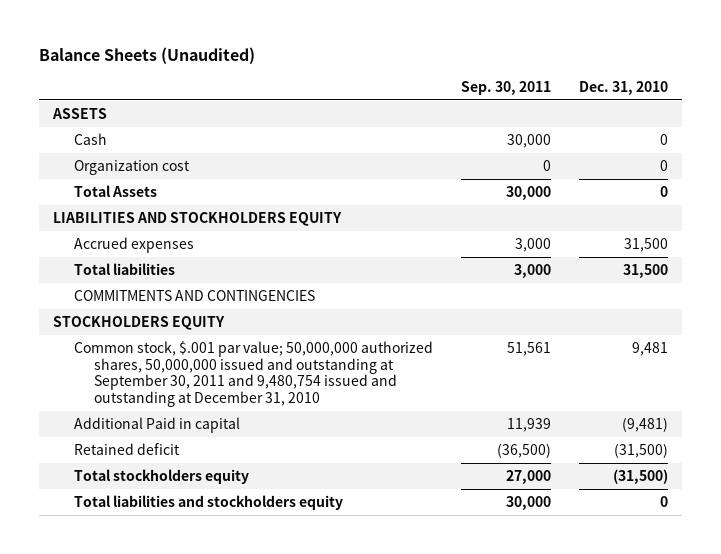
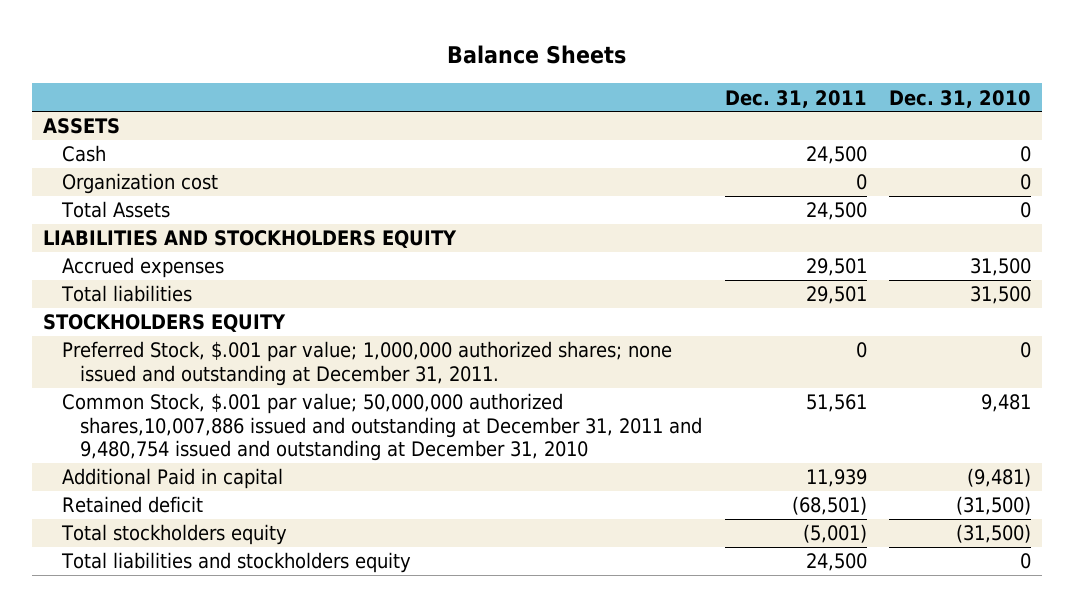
- Balance Sheets (Unaudited)
+ Balance Sheets
- | Sep. 30, 2011 | Dec. 31, 2010
+ | Dec. 31, 2011 | Dec. 31, 2010
- COMMITMENTS AND CONTINGENCIES
- Common stock, $.001 par value; 50,000,000 authorized shares, 50,000,000 issued and outstanding at September 30, 2011 and 9,480,754 issued and outstanding at December 31, 2010 | 51,561 | 9,481
+ Preferred Stock, $.001 par value; 1,000,000 authorized shares; none issued and outstanding at December 31, 2011. | 0 | 0
+ Common Stock, $.001 par value; 50,000,000 authorized shares,10,007,886 issued and outstanding at December 31, 2011 and 9,480,754 issued and outstanding at December 31, 2010 | 51,561 | 9,481

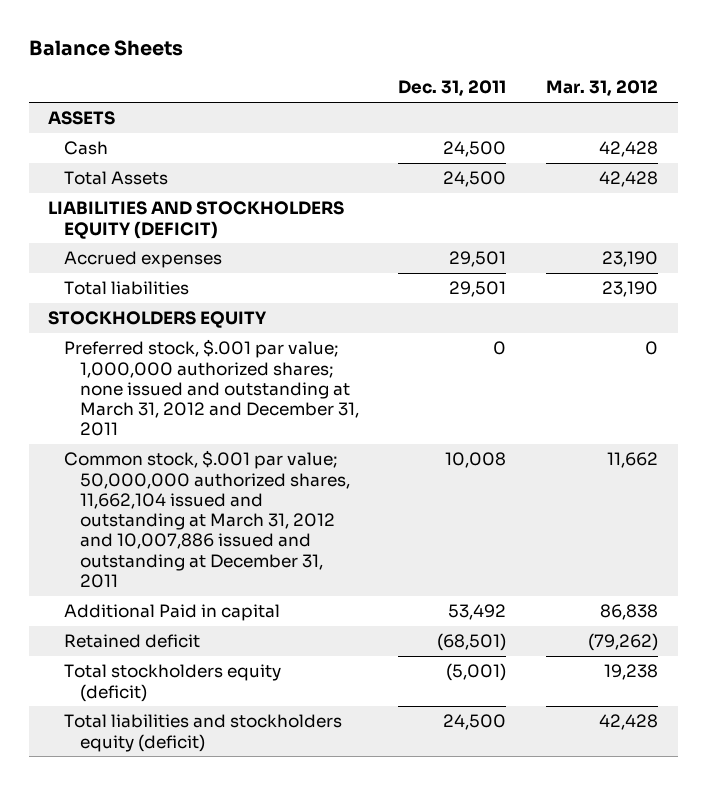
- | Dec. 31, 2011 | Dec. 31, 2010
+ | Dec. 31, 2011 | Mar. 31, 2012
- Organization cost | 0 | 0
- LIABILITIES AND STOCKHOLDERS EQUITY
+ LIABILITIES AND STOCKHOLDERS EQUITY (DEFICIT)
- Preferred Stock, $.001 par value; 1,000,000 authorized shares; none issued and outstanding at December 31, 2011. | 0 | 0
- Common Stock, $.001 par value; 50,000,000 authorized shares,10,007,886 issued and outstanding at December 31, 2011 and 9,480,754 issued and outstanding at December 31, 2010 | 51,561 | 9,481
- Additional Paid in capital | 11,939 | (9,481)
+ Preferred stock, $.001 par value; 1,000,000 authorized shares; none issued and outstanding at March 31, 2012 and December 31, 2011 | 0 | 0
+ Common stock, $.001 par value; 50,000,000 authorized shares, 11,662,104 issued and outstanding at March 31, 2012 and 10,007,886 issued and outstanding at December 31, 2011 | 10,008 | 11,662
+ Additional Paid in capital | 53,492 | 86,838
- Total stockholders equity | (5,001) | (31,500)
- Total liabilities and stockholders equity | 24,500 | 0
+ Total stockholders equity (deficit) | (5,001) | 19,238
+ Total liabilities and stockholders equity (deficit) | 24,500 | 42,428

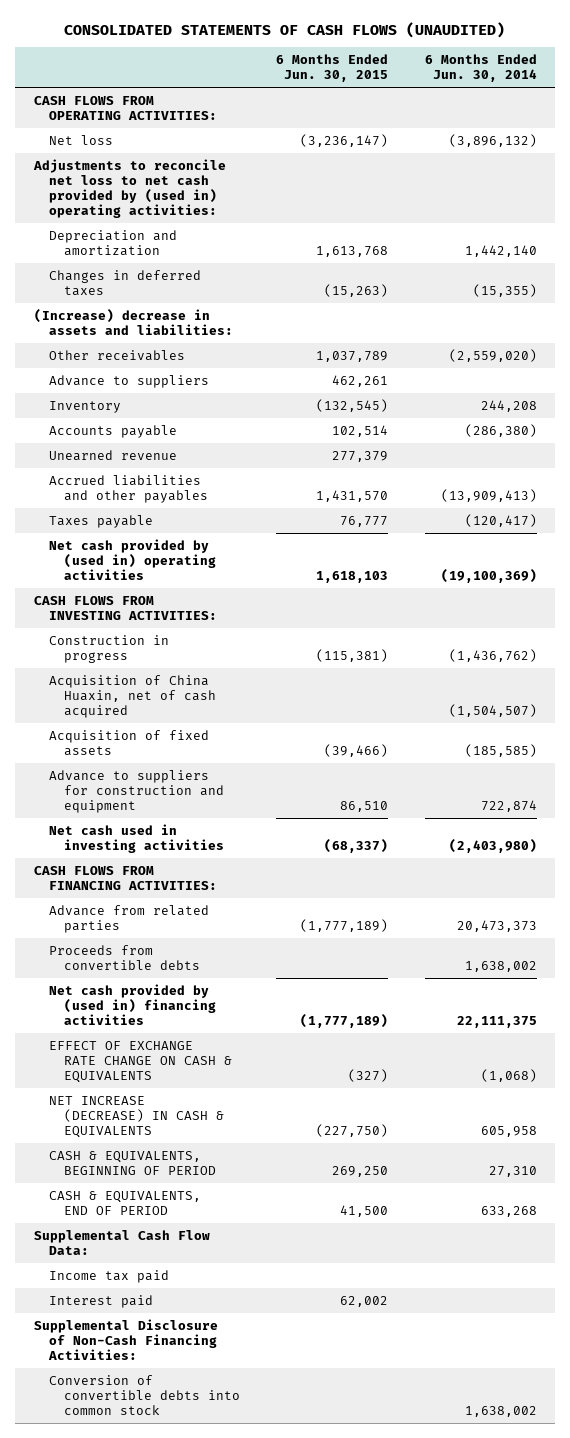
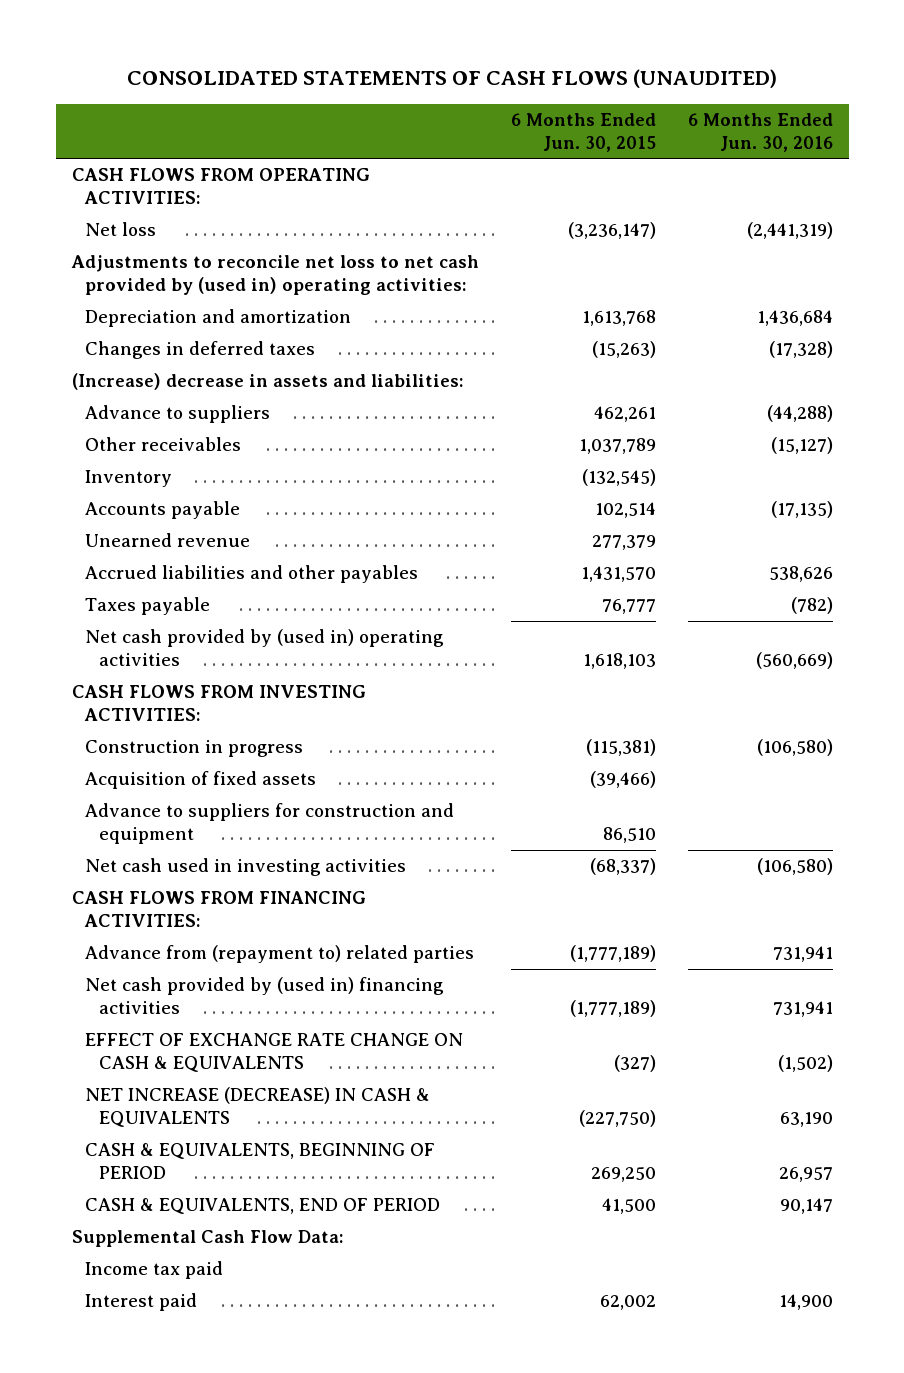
- | 6 Months Ended Jun. 30, 2015 | 6 Months Ended Jun. 30, 2014
+ | 6 Months Ended Jun. 30, 2015 | 6 Months Ended Jun. 30, 2016
moved down: Other receivables | 1,037,789 | (15,127)
- Acquisition of China Huaxin, net of cash acquired | | (1,504,507)
- Advance from related parties | (1,777,189) | 20,473,373
- Proceeds from convertible debts | | 1,638,002
+ Advance from (repayment to) related parties | (1,777,189) | 731,941
- Supplemental Disclosure of Non-Cash Financing Activities:
- Conversion of convertible debts into common stock | | 1,638,002

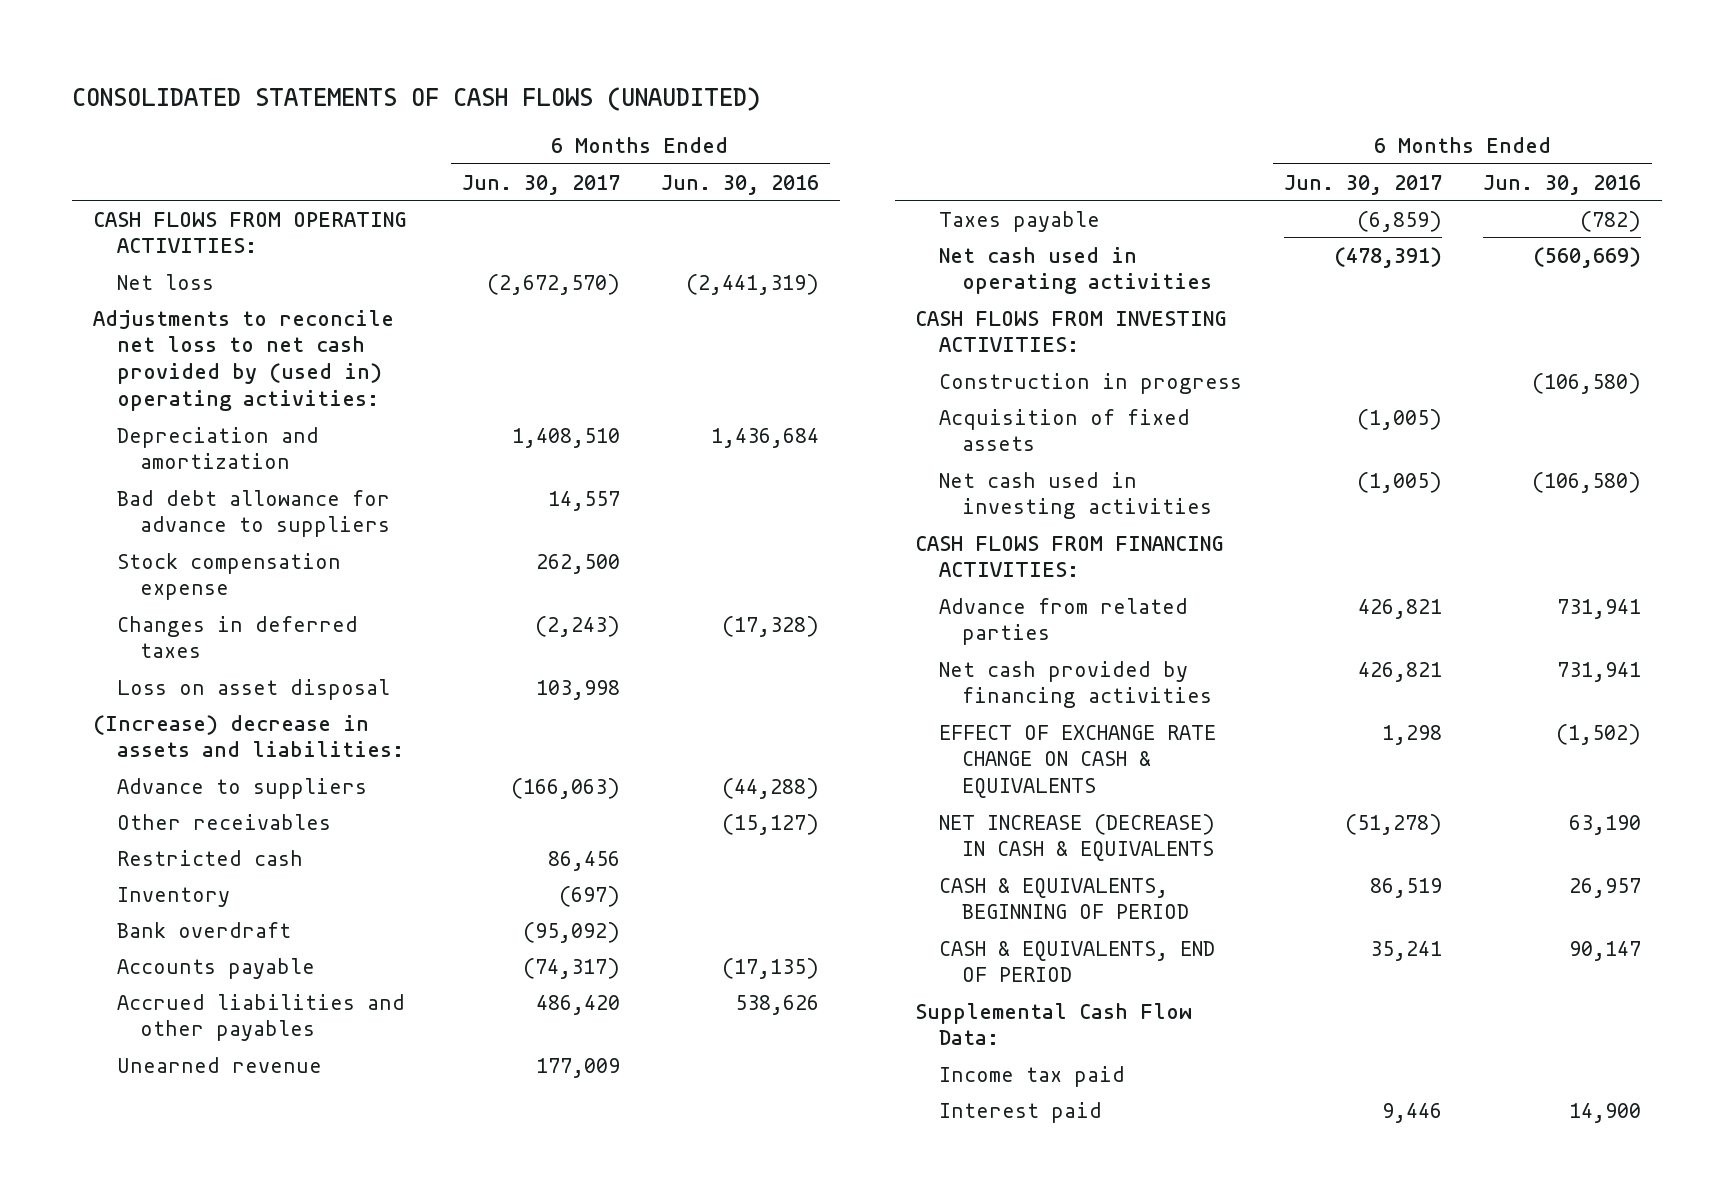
- | 6 Months Ended Jun. 30, 2015 | 6 Months Ended Jun. 30, 2016
+ | 6 Months Ended Jun. 30, 2017 | 6 Months Ended Jun. 30, 2016
+ Bad debt allowance for advance to suppliers | 14,557 |
+ Stock compensation expense | 262,500 |
+ Loss on asset disposal | 103,998 |
+ Restricted cash | 86,456 |
+ Bank overdraft | (95,092) |
moved down: Unearned revenue | 177,009 |
- Net cash provided by (used in) operating activities | 1,618,103 | (560,669)
+ Net cash used in operating activities | (478,391) | (560,669)
- Advance to suppliers for construction and equipment | 86,510 |
- Advance from (repayment to) related parties | (1,777,189) | 731,941
- Net cash provided by (used in) financing activities | (1,777,189) | 731,941
+ Advance from related parties | 426,821 | 731,941
+ Net cash provided by financing activities | 426,821 | 731,941

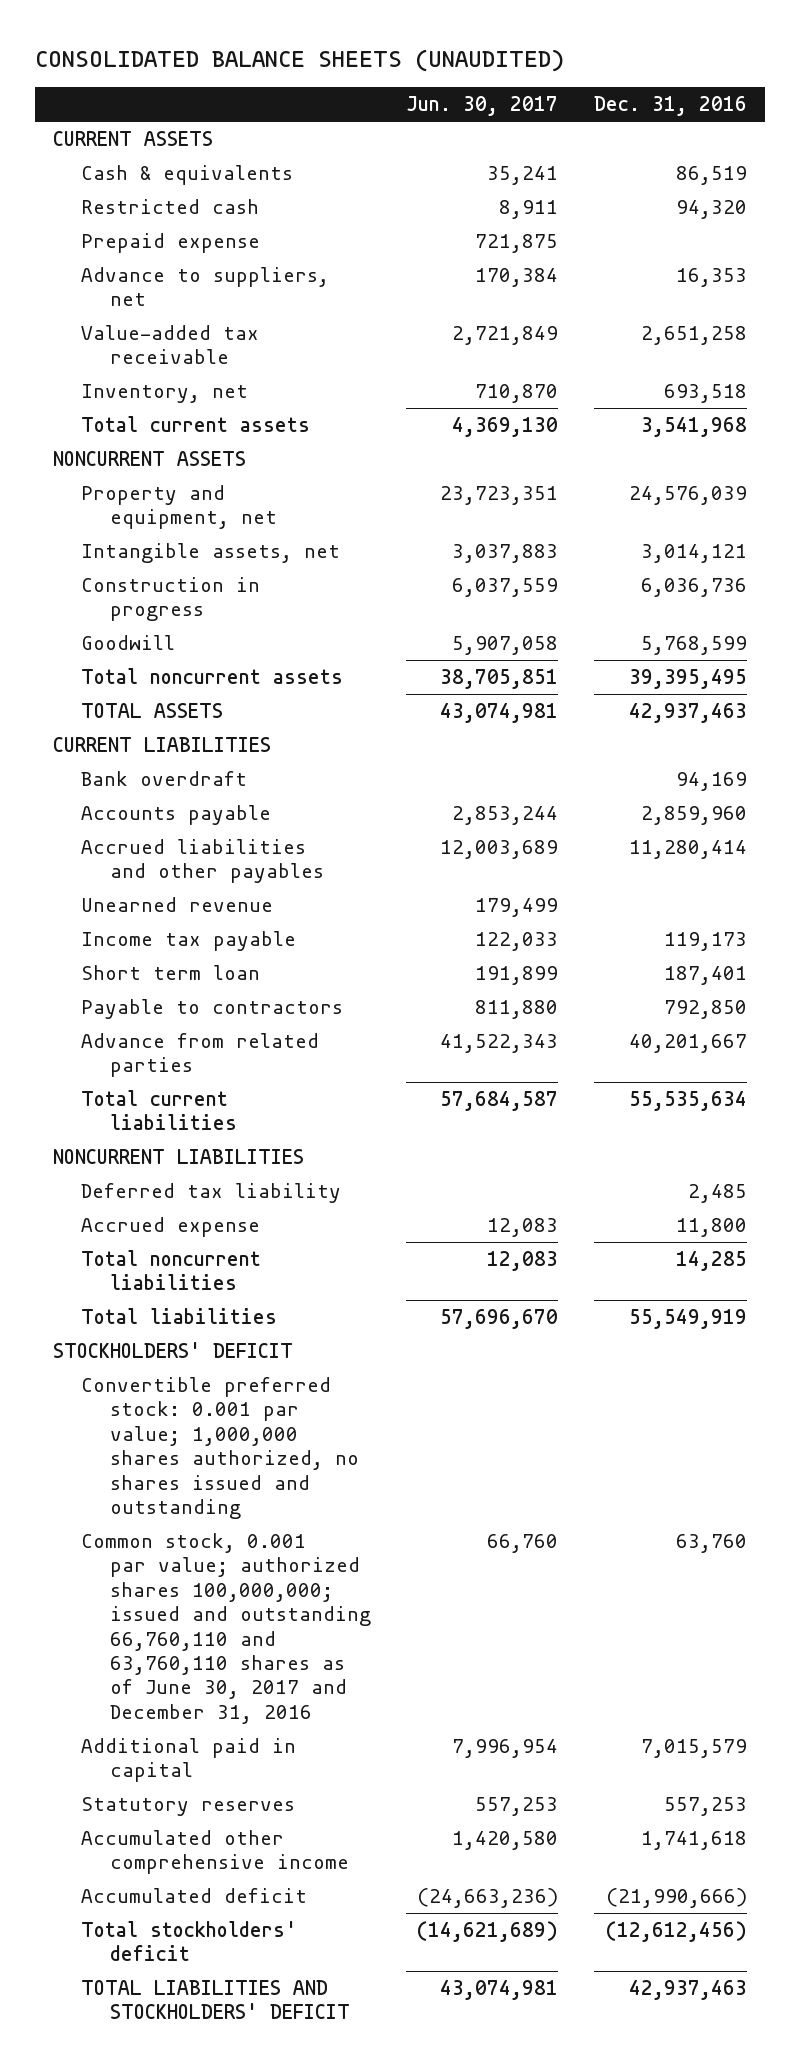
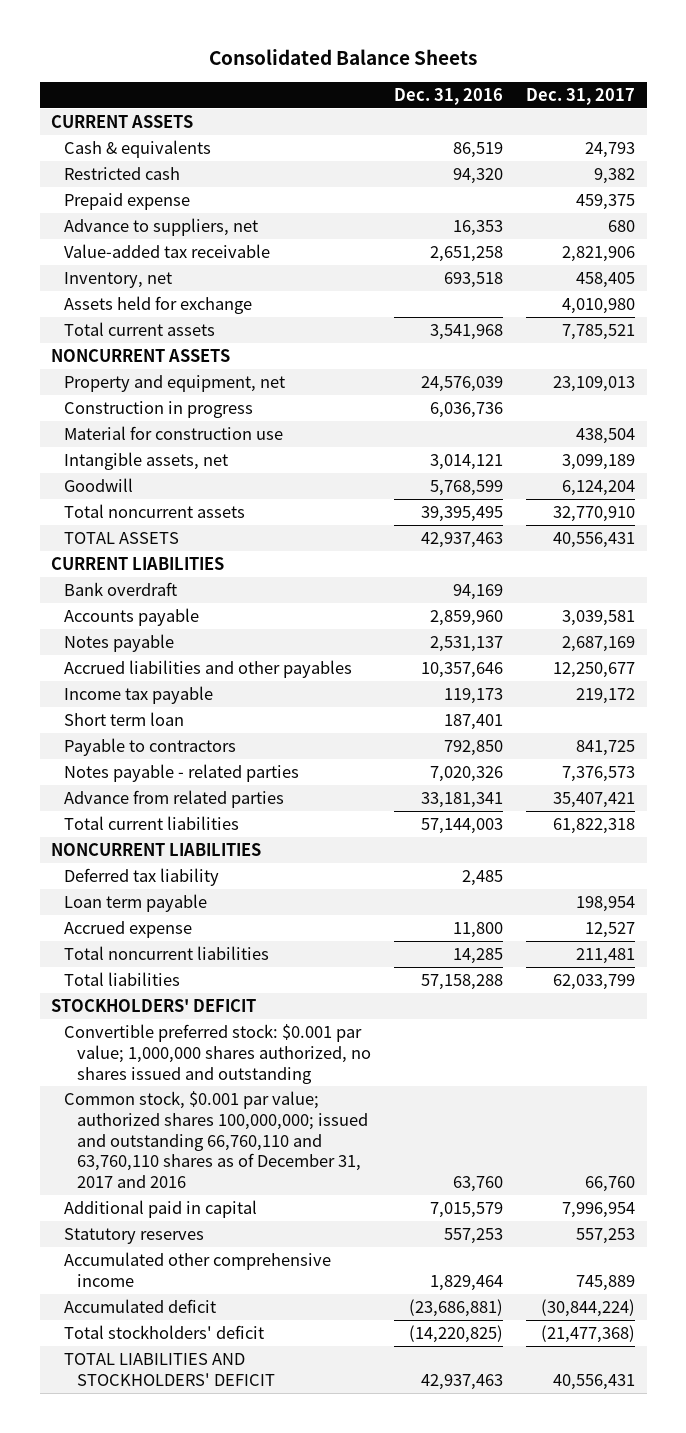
- CONSOLIDATED BALANCE SHEETS (UNAUDITED)
+ Consolidated Balance Sheets
- | Jun. 30, 2017 | Dec. 31, 2016
+ | Dec. 31, 2016 | Dec. 31, 2017
+ Assets held for exchange | | 4,010,980
+ Material for construction use | | 438,504
moved down: Intangible assets, net | 3,014,121 | 3,099,189
- Accrued liabilities and other payables | 12,003,689 | 11,280,414
- Unearned revenue | 179,499 |
+ Notes payable | 2,531,137 | 2,687,169
+ Accrued liabilities and other payables | 10,357,646 | 12,250,677
- Advance from related parties | 41,522,343 | 40,201,667
- Total current liabilities | 57,684,587 | 55,535,634
+ Notes payable - related parties | 7,020,326 | 7,376,573
+ Advance from related parties | 33,181,341 | 35,407,421
+ Total current liabilities | 57,144,003 | 61,822,318
+ Loan term payable | | 198,954
- Total liabilities | 57,696,670 | 55,549,919
+ Total liabilities | 57,158,288 | 62,033,799
- Convertible preferred stock: 0.001 par value; 1,000,000 shares authorized, no shares issued and outstanding
- Common stock, 0.001 par value; authorized shares 100,000,000; issued and outstanding 66,760,110 and 63,760,110 shares as of June 30, 2017 and December 31, 2016 | 66,760 | 63,760
+ Convertible preferred stock: $0.001 par value; 1,000,000 shares authorized, no shares issued and outstanding
+ Common stock, $0.001 par value; authorized shares 100,000,000; issued and outstanding 66,760,110 and 63,760,110 shares as of December 31, 2017 and 2016 | 63,760 | 66,760
- Accumulated other comprehensive income | 1,420,580 | 1,741,618
- Accumulated deficit | (24,663,236) | (21,990,666)
- Total stockholders' deficit | (14,621,689) | (12,612,456)
+ Accumulated other comprehensive income | 1,829,464 | 745,889
+ Accumulated deficit | (23,686,881) | (30,844,224)
+ Total stockholders' deficit | (14,220,825) | (21,477,368)

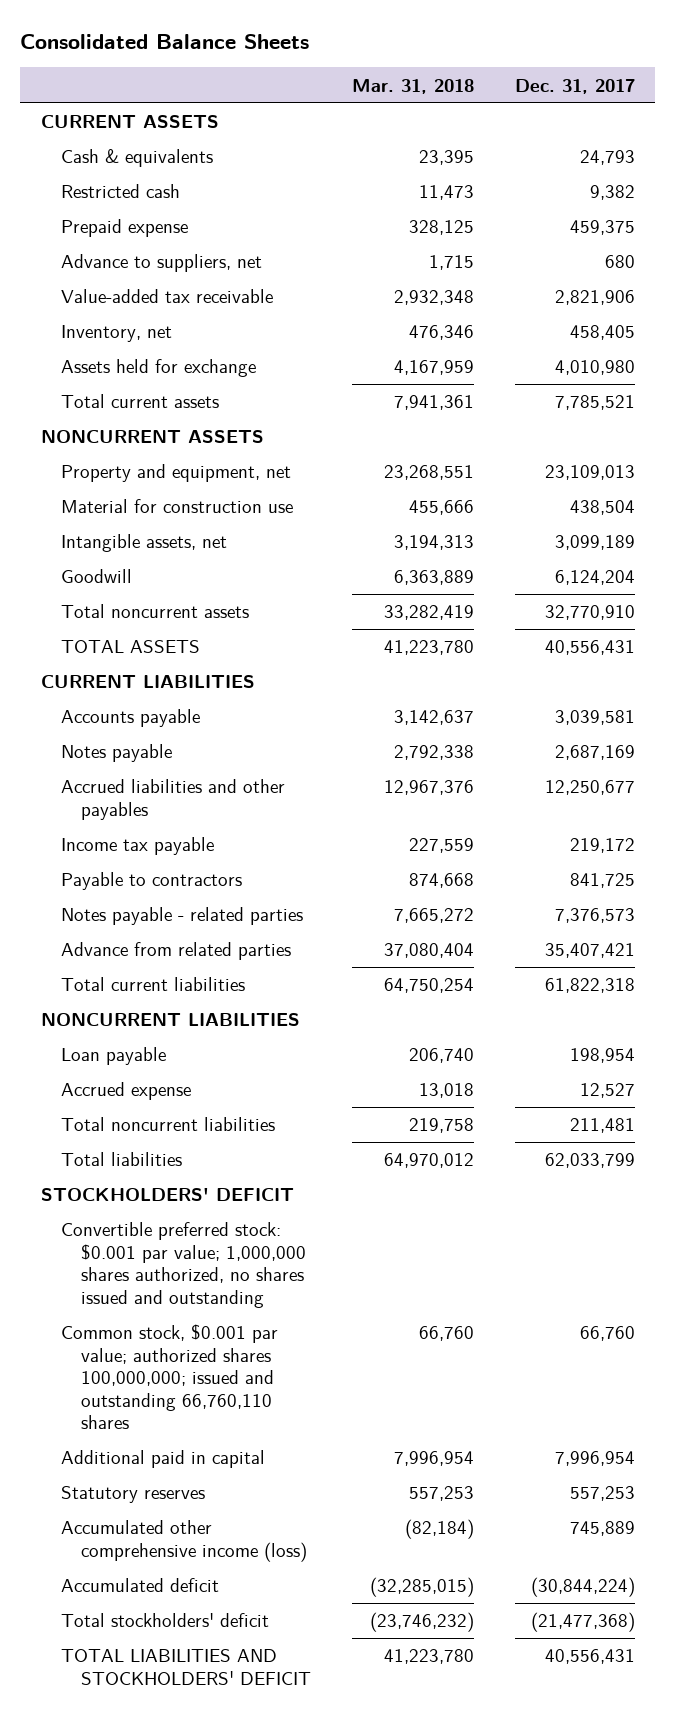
- | Dec. 31, 2016 | Dec. 31, 2017
+ | Mar. 31, 2018 | Dec. 31, 2017
- Construction in progress | 6,036,736 |
- Bank overdraft | 94,169 |
- Short term loan | 187,401 |
- Deferred tax liability | 2,485 |
- Loan term payable | | 198,954
+ Loan payable | 206,740 | 198,954
- Common stock, $0.001 par value; authorized shares 100,000,000; issued and outstanding 66,760,110 and 63,760,110 shares as of December 31, 2017 and 2016 | 63,760 | 66,760
+ Common stock, $0.001 par value; authorized shares 100,000,000; issued and outstanding 66,760,110 shares | 66,760 | 66,760
- Accumulated other comprehensive income | 1,829,464 | 745,889
+ Accumulated other comprehensive income (loss) | (82,184) | 745,889

